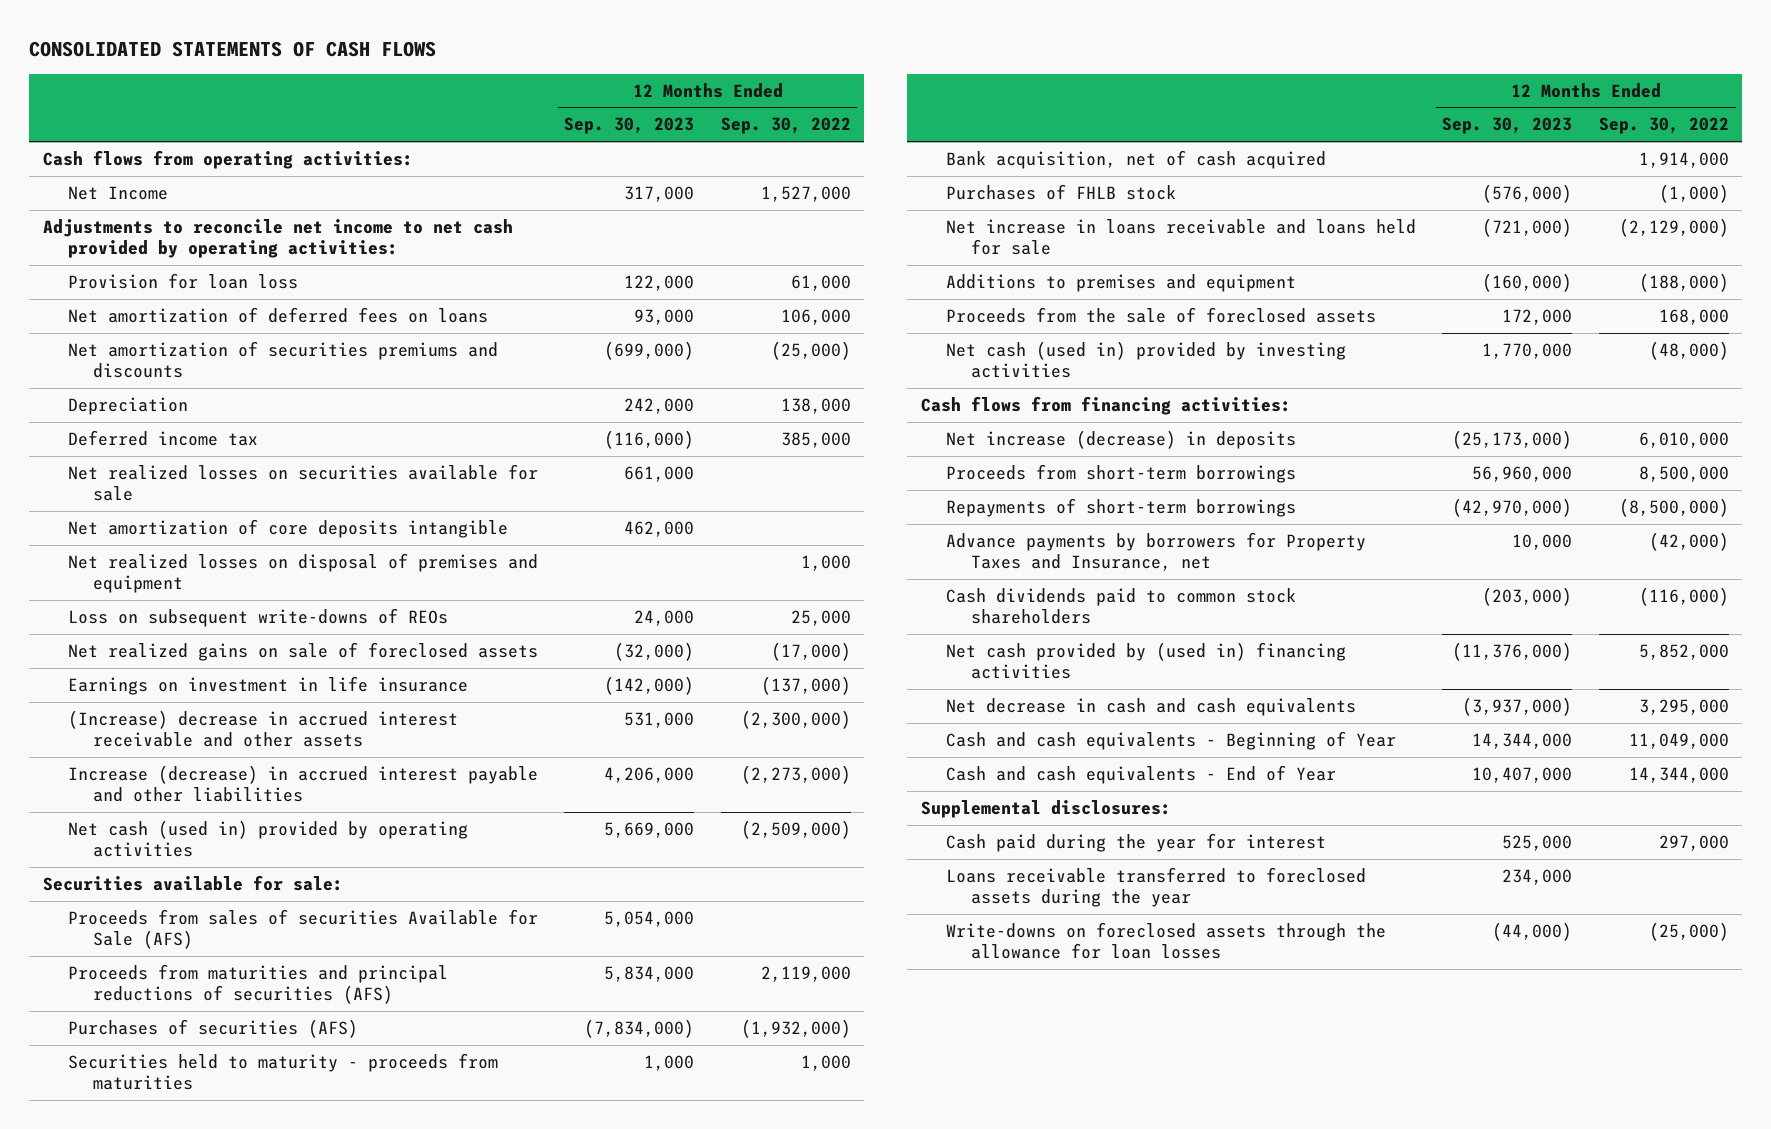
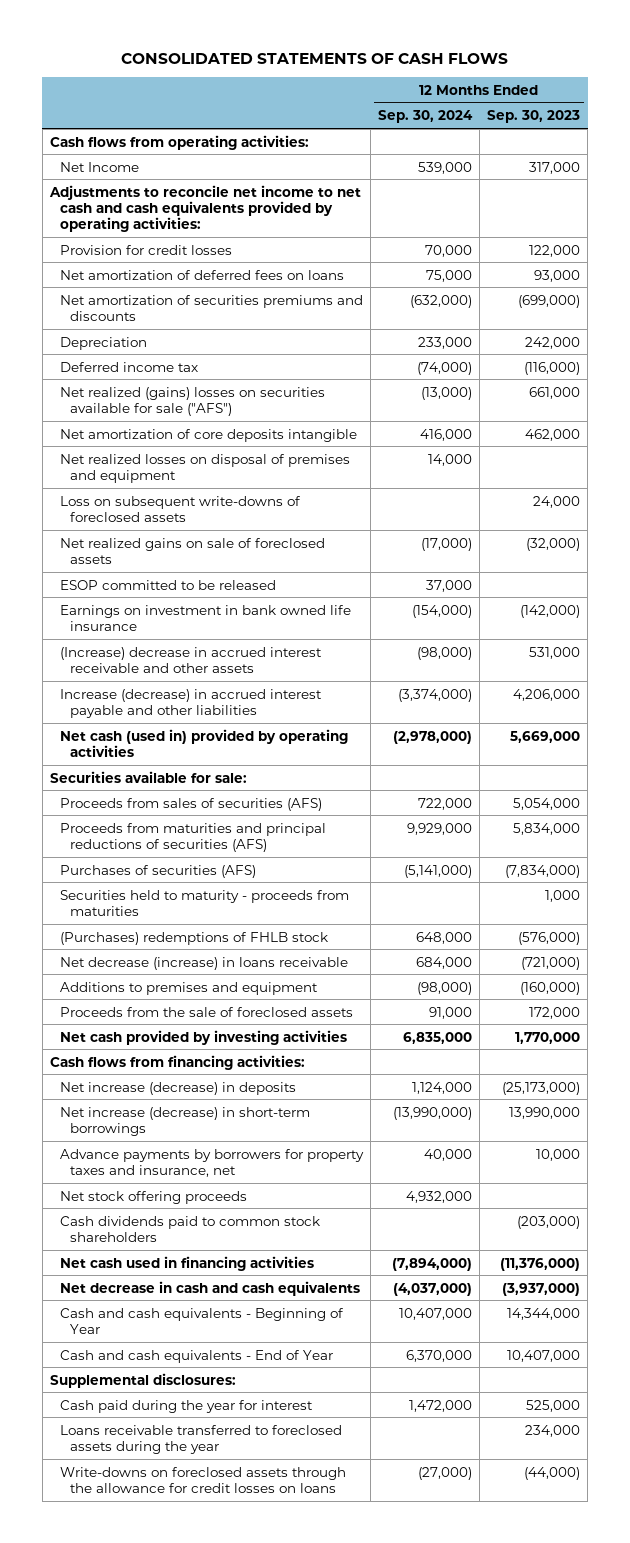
- | 12 Months Ended Sep. 30, 2023 | 12 Months Ended Sep. 30, 2022
+ | 12 Months Ended Sep. 30, 2024 | 12 Months Ended Sep. 30, 2023
- Adjustments to reconcile net income to net cash provided by operating activities:
- Provision for loan loss | 122,000 | 61,000
+ Adjustments to reconcile net income to net cash and cash equivalents provided by operating activities:
+ Provision for credit losses | 70,000 | 122,000
- Net realized losses on securities available for sale | 661,000 |
+ Net realized (gains) losses on securities available for sale ("AFS") | (13,000) | 661,000
- Loss on subsequent write-downs of REOs | 24,000 | 25,000
+ Loss on subsequent write-downs of foreclosed assets | | 24,000
- Earnings on investment in life insurance | (142,000) | (137,000)
+ ESOP committed to be released | 37,000 |
+ Earnings on investment in bank owned life insurance | (154,000) | (142,000)
- Proceeds from sales of securities Available for Sale (AFS) | 5,054,000 |
+ Proceeds from sales of securities (AFS) | 722,000 | 5,054,000
- Bank acquisition, net of cash acquired | | 1,914,000
- Purchases of FHLB stock | (576,000) | (1,000)
- Net increase in loans receivable and loans held for sale | (721,000) | (2,129,000)
+ (Purchases) redemptions of FHLB stock | 648,000 | (576,000)
+ Net decrease (increase) in loans receivable | 684,000 | (721,000)
- Net cash (used in) provided by investing activities | 1,770,000 | (48,000)
+ Net cash provided by investing activities | 6,835,000 | 1,770,000
- Proceeds from short-term borrowings | 56,960,000 | 8,500,000
- Repayments of short-term borrowings | (42,970,000) | (8,500,000)
- Advance payments by borrowers for Property Taxes and Insurance, net | 10,000 | (42,000)
+ Net increase (decrease) in short-term borrowings | (13,990,000) | 13,990,000
+ Advance payments by borrowers for property taxes and insurance, net | 40,000 | 10,000
+ Net stock offering proceeds | 4,932,000 |
- Net cash provided by (used in) financing activities | (11,376,000) | 5,852,000
+ Net cash used in financing activities | (7,894,000) | (11,376,000)
- Write-downs on foreclosed assets through the allowance for loan losses | (44,000) | (25,000)
+ Write-downs on foreclosed assets through the allowance for credit losses on loans | (27,000) | (44,000)

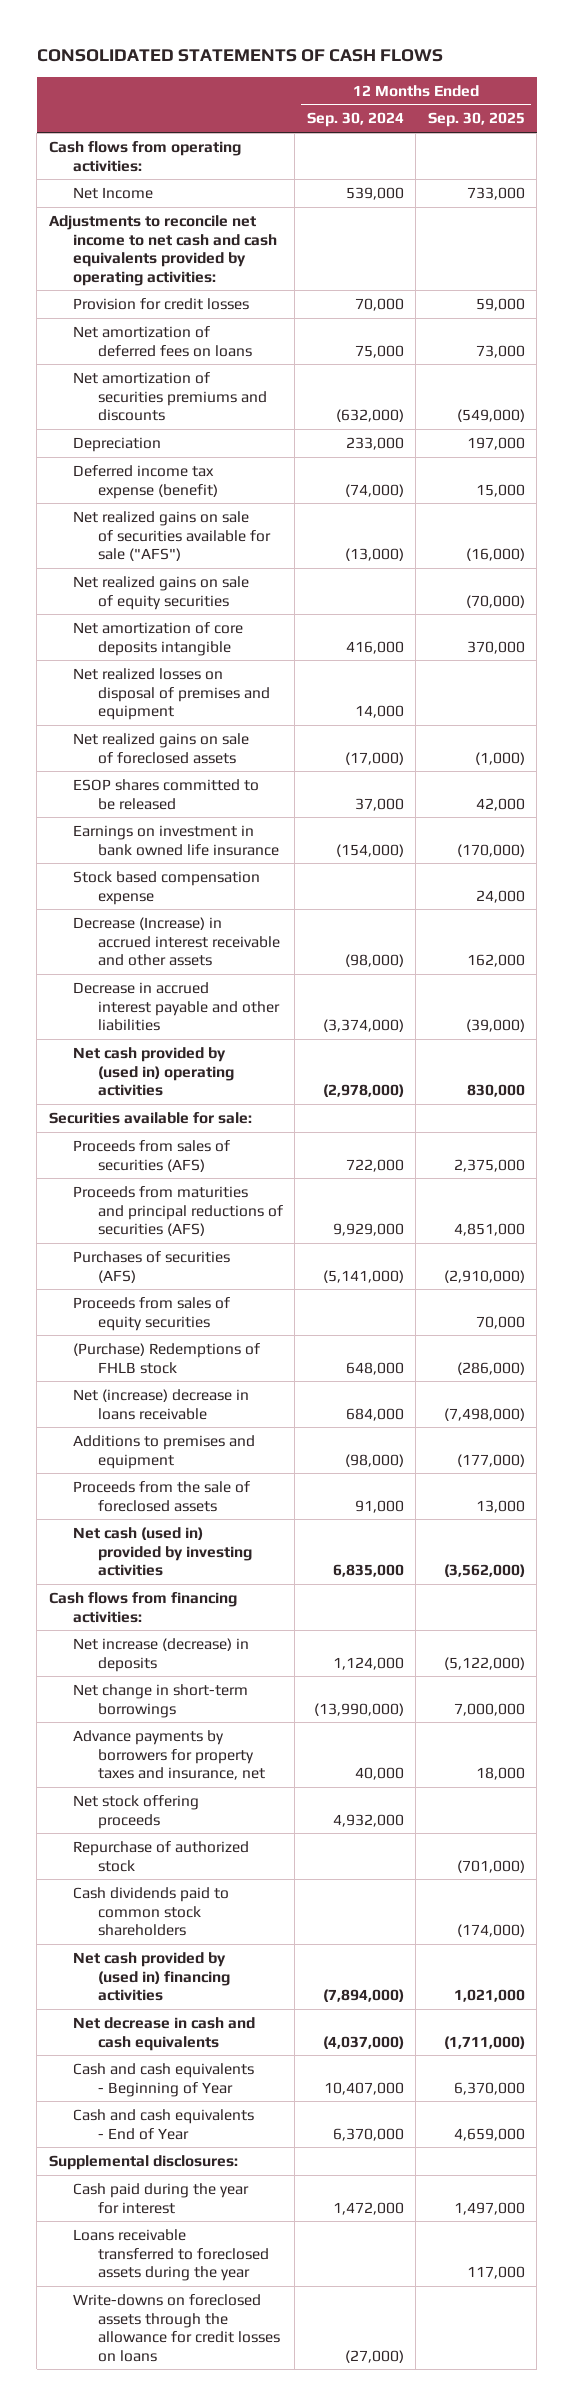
- | 12 Months Ended Sep. 30, 2024 | 12 Months Ended Sep. 30, 2023
+ | 12 Months Ended Sep. 30, 2024 | 12 Months Ended Sep. 30, 2025
- Deferred income tax | (74,000) | (116,000)
- Net realized (gains) losses on securities available for sale ("AFS") | (13,000) | 661,000
+ Deferred income tax expense (benefit) | (74,000) | 15,000
+ Net realized gains on sale of securities available for sale ("AFS") | (13,000) | (16,000)
+ Net realized gains on sale of equity securities | | (70,000)
- Loss on subsequent write-downs of foreclosed assets | | 24,000
- ESOP committed to be released | 37,000 |
+ ESOP shares committed to be released | 37,000 | 42,000
- (Increase) decrease in accrued interest receivable and other assets | (98,000) | 531,000
- Increase (decrease) in accrued interest payable and other liabilities | (3,374,000) | 4,206,000
- Net cash (used in) provided by operating activities | (2,978,000) | 5,669,000
+ Stock based compensation expense | | 24,000
+ Decrease (Increase) in accrued interest receivable and other assets | (98,000) | 162,000
+ Decrease in accrued interest payable and other liabilities | (3,374,000) | (39,000)
+ Net cash provided by (used in) operating activities | (2,978,000) | 830,000
- Securities held to maturity - proceeds from maturities | | 1,000
- (Purchases) redemptions of FHLB stock | 648,000 | (576,000)
- Net decrease (increase) in loans receivable | 684,000 | (721,000)
+ Proceeds from sales of equity securities | | 70,000
+ (Purchase) Redemptions of FHLB stock | 648,000 | (286,000)
+ Net (increase) decrease in loans receivable | 684,000 | (7,498,000)
- Net cash provided by investing activities | 6,835,000 | 1,770,000
+ Net cash (used in) provided by investing activities | 6,835,000 | (3,562,000)
- Net increase (decrease) in short-term borrowings | (13,990,000) | 13,990,000
+ Net change in short-term borrowings | (13,990,000) | 7,000,000
+ Repurchase of authorized stock | | (701,000)
- Net cash used in financing activities | (7,894,000) | (11,376,000)
+ Net cash provided by (used in) financing activities | (7,894,000) | 1,021,000

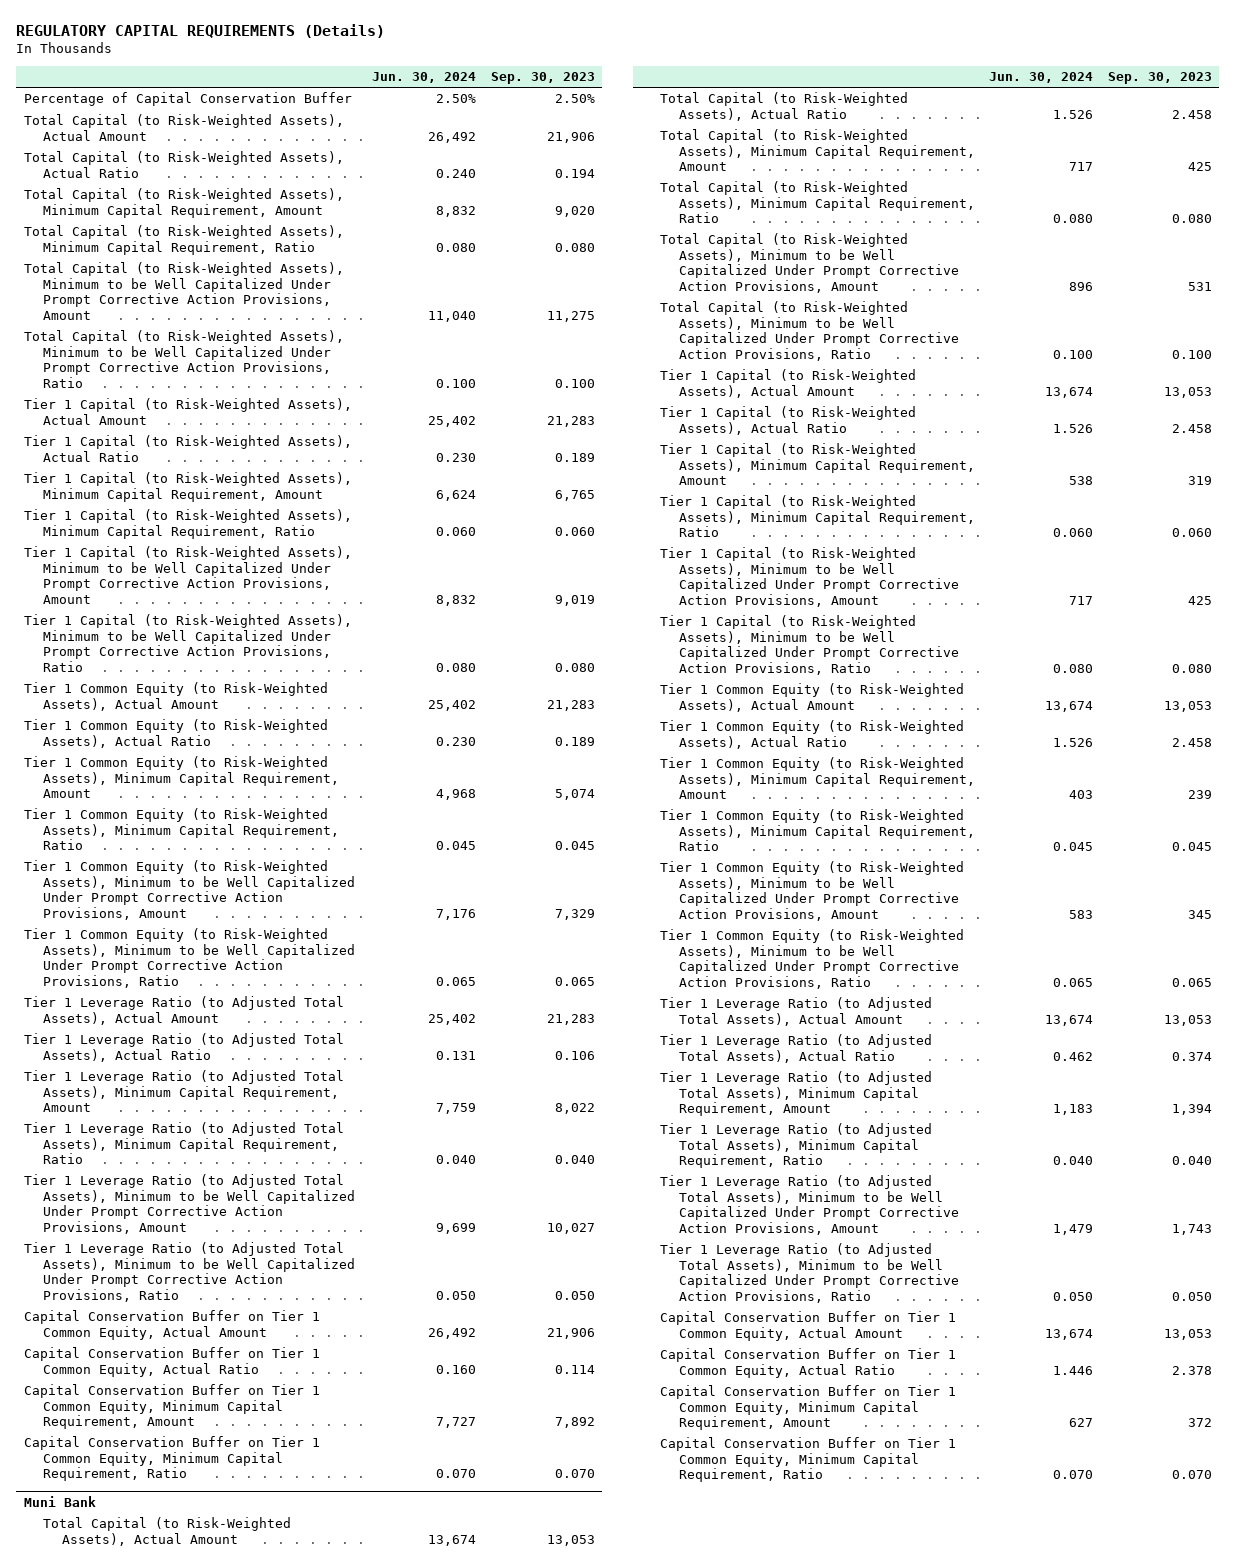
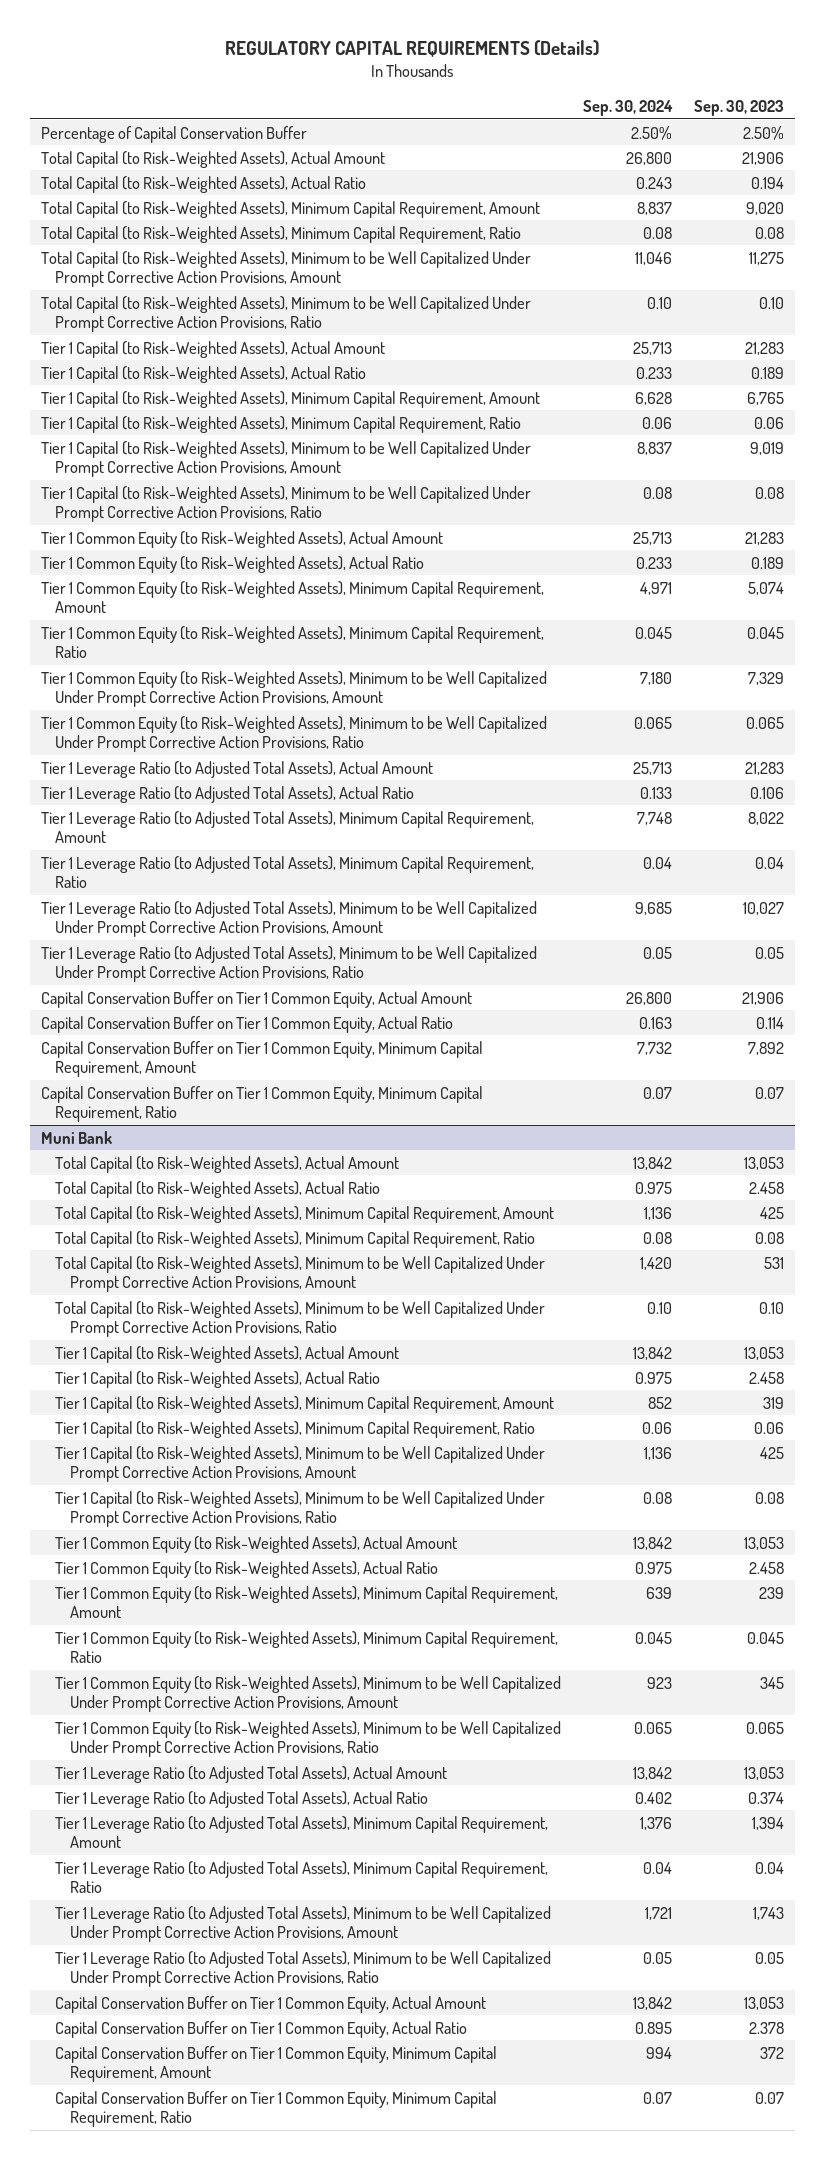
- | Jun. 30, 2024 | Sep. 30, 2023
+ | Sep. 30, 2024 | Sep. 30, 2023
- Total Capital (to Risk-Weighted Assets), Minimum Capital Requirement, Ratio | 0.080 | 0.080
+ Total Capital (to Risk-Weighted Assets), Minimum Capital Requirement, Ratio | 0.08 | 0.08
- Total Capital (to Risk-Weighted Assets), Minimum to be Well Capitalized Under Prompt Corrective Action Provisions, Ratio | 0.100 | 0.100
+ Total Capital (to Risk-Weighted Assets), Minimum to be Well Capitalized Under Prompt Corrective Action Provisions, Ratio | 0.10 | 0.10
- Tier 1 Capital (to Risk-Weighted Assets), Minimum Capital Requirement, Ratio | 0.060 | 0.060
+ Tier 1 Capital (to Risk-Weighted Assets), Minimum Capital Requirement, Ratio | 0.06 | 0.06
- Tier 1 Capital (to Risk-Weighted Assets), Minimum to be Well Capitalized Under Prompt Corrective Action Provisions, Ratio | 0.080 | 0.080
+ Tier 1 Capital (to Risk-Weighted Assets), Minimum to be Well Capitalized Under Prompt Corrective Action Provisions, Ratio | 0.08 | 0.08
- Tier 1 Leverage Ratio (to Adjusted Total Assets), Minimum Capital Requirement, Ratio | 0.040 | 0.040
+ Tier 1 Leverage Ratio (to Adjusted Total Assets), Minimum Capital Requirement, Ratio | 0.04 | 0.04
- Tier 1 Leverage Ratio (to Adjusted Total Assets), Minimum to be Well Capitalized Under Prompt Corrective Action Provisions, Ratio | 0.050 | 0.050
+ Tier 1 Leverage Ratio (to Adjusted Total Assets), Minimum to be Well Capitalized Under Prompt Corrective Action Provisions, Ratio | 0.05 | 0.05
- Capital Conservation Buffer on Tier 1 Common Equity, Minimum Capital Requirement, Ratio | 0.070 | 0.070
+ Capital Conservation Buffer on Tier 1 Common Equity, Minimum Capital Requirement, Ratio | 0.07 | 0.07
@ Muni Bank
- Total Capital (to Risk-Weighted Assets), Minimum Capital Requirement, Ratio | 0.080 | 0.080
+ Total Capital (to Risk-Weighted Assets), Minimum Capital Requirement, Ratio | 0.08 | 0.08
- Total Capital (to Risk-Weighted Assets), Minimum to be Well Capitalized Under Prompt Corrective Action Provisions, Ratio | 0.100 | 0.100
+ Total Capital (to Risk-Weighted Assets), Minimum to be Well Capitalized Under Prompt Corrective Action Provisions, Ratio | 0.10 | 0.10
- Tier 1 Capital (to Risk-Weighted Assets), Minimum Capital Requirement, Ratio | 0.060 | 0.060
+ Tier 1 Capital (to Risk-Weighted Assets), Minimum Capital Requirement, Ratio | 0.06 | 0.06
- Tier 1 Capital (to Risk-Weighted Assets), Minimum to be Well Capitalized Under Prompt Corrective Action Provisions, Ratio | 0.080 | 0.080
+ Tier 1 Capital (to Risk-Weighted Assets), Minimum to be Well Capitalized Under Prompt Corrective Action Provisions, Ratio | 0.08 | 0.08
- Tier 1 Leverage Ratio (to Adjusted Total Assets), Minimum Capital Requirement, Ratio | 0.040 | 0.040
+ Tier 1 Leverage Ratio (to Adjusted Total Assets), Minimum Capital Requirement, Ratio | 0.04 | 0.04
- Tier 1 Leverage Ratio (to Adjusted Total Assets), Minimum to be Well Capitalized Under Prompt Corrective Action Provisions, Ratio | 0.050 | 0.050
+ Tier 1 Leverage Ratio (to Adjusted Total Assets), Minimum to be Well Capitalized Under Prompt Corrective Action Provisions, Ratio | 0.05 | 0.05
- Capital Conservation Buffer on Tier 1 Common Equity, Minimum Capital Requirement, Ratio | 0.070 | 0.070
+ Capital Conservation Buffer on Tier 1 Common Equity, Minimum Capital Requirement, Ratio | 0.07 | 0.07

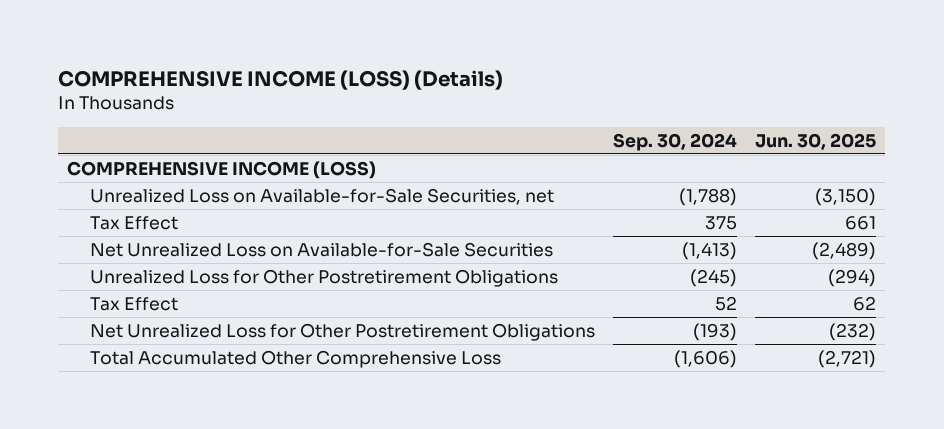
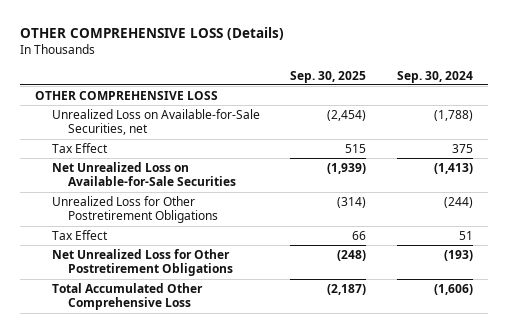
- COMPREHENSIVE INCOME (LOSS) (Details)
+ OTHER COMPREHENSIVE LOSS (Details)
- | Sep. 30, 2024 | Jun. 30, 2025
+ | Sep. 30, 2025 | Sep. 30, 2024
- COMPREHENSIVE INCOME (LOSS)
+ OTHER COMPREHENSIVE LOSS
- Unrealized Loss for Other Postretirement Obligations | (245) | (294)
- Tax Effect | 52 | 62
+ Unrealized Loss for Other Postretirement Obligations | (314) | (244)
+ Tax Effect | 66 | 51

